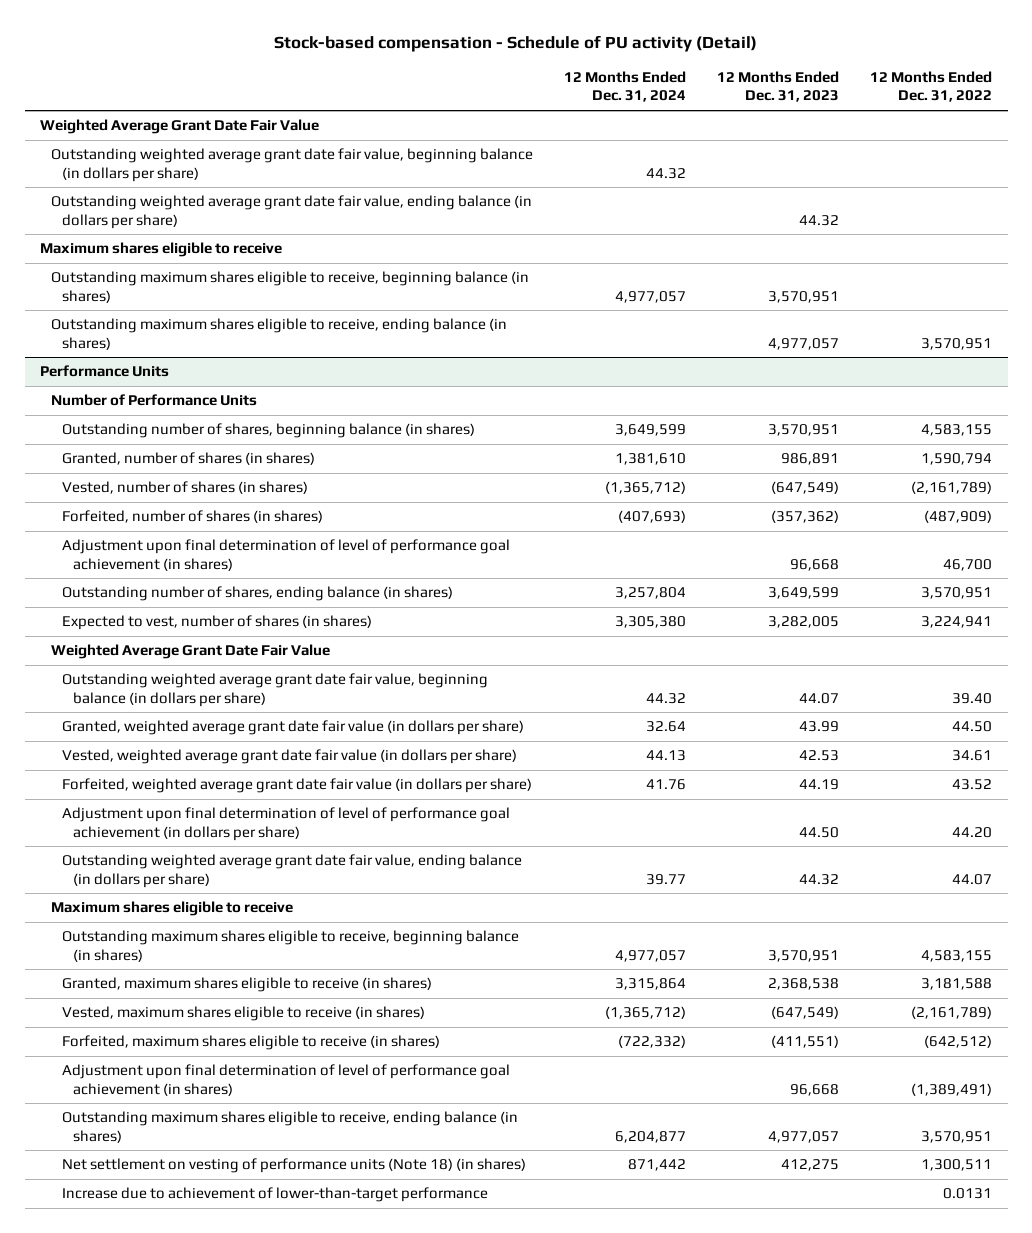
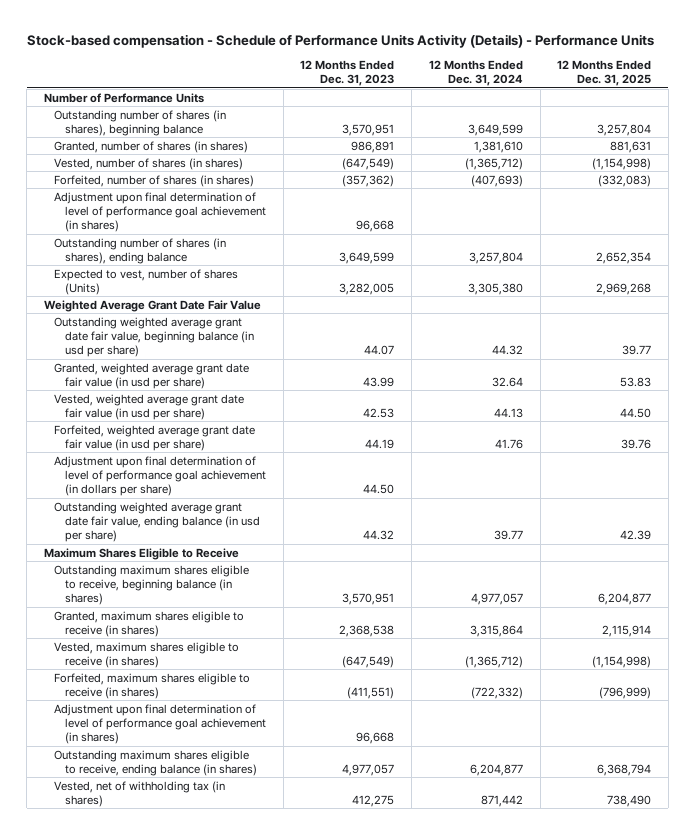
- Stock-based compensation - Schedule of PU activity (Detail)
+ Stock-based compensation - Schedule of Performance Units Activity (Details) - Performance Units
- | 12 Months Ended Dec. 31, 2024 | 12 Months Ended Dec. 31, 2023 | 12 Months Ended Dec. 31, 2022
+ | 12 Months Ended Dec. 31, 2023 | 12 Months Ended Dec. 31, 2024 | 12 Months Ended Dec. 31, 2025
- Weighted Average Grant Date Fair Value
- Outstanding weighted average grant date fair value, beginning balance (in dollars per share) | 44.32 | |
- Outstanding weighted average grant date fair value, ending balance (in dollars per share) | | 44.32 |
- Maximum shares eligible to receive
- Outstanding maximum shares eligible to receive, beginning balance (in shares) | 4,977,057 | 3,570,951 |
- Outstanding maximum shares eligible to receive, ending balance (in shares) | | 4,977,057 | 3,570,951
- Performance Units
- Outstanding number of shares, beginning balance (in shares) | 3,649,599 | 3,570,951 | 4,583,155
+ Outstanding number of shares (in shares), beginning balance | 3,570,951 | 3,649,599 | 3,257,804
- Outstanding number of shares, ending balance (in shares) | 3,257,804 | 3,649,599 | 3,570,951
- Expected to vest, number of shares (in shares) | 3,305,380 | 3,282,005 | 3,224,941
+ Outstanding number of shares (in shares), ending balance | 3,649,599 | 3,257,804 | 2,652,354
+ Expected to vest, number of shares (Units) | 3,282,005 | 3,305,380 | 2,969,268
- Outstanding weighted average grant date fair value, beginning balance (in dollars per share) | 44.32 | 44.07 | 39.40
- Granted, weighted average grant date fair value (in dollars per share) | 32.64 | 43.99 | 44.50
- Vested, weighted average grant date fair value (in dollars per share) | 44.13 | 42.53 | 34.61
- Forfeited, weighted average grant date fair value (in dollars per share) | 41.76 | 44.19 | 43.52
+ Outstanding weighted average grant date fair value, beginning balance (in usd per share) | 44.07 | 44.32 | 39.77
+ Granted, weighted average grant date fair value (in usd per share) | 43.99 | 32.64 | 53.83
+ Vested, weighted average grant date fair value (in usd per share) | 42.53 | 44.13 | 44.50
+ Forfeited, weighted average grant date fair value (in usd per share) | 44.19 | 41.76 | 39.76
- Outstanding weighted average grant date fair value, ending balance (in dollars per share) | 39.77 | 44.32 | 44.07
- Maximum shares eligible to receive
+ Outstanding weighted average grant date fair value, ending balance (in usd per share) | 44.32 | 39.77 | 42.39
+ Maximum Shares Eligible to Receive
- Net settlement on vesting of performance units (Note 18) (in shares) | 871,442 | 412,275 | 1,300,511
- Increase due to achievement of lower-than-target performance | | | 0.0131
+ Vested, net of withholding tax (in shares) | 412,275 | 871,442 | 738,490

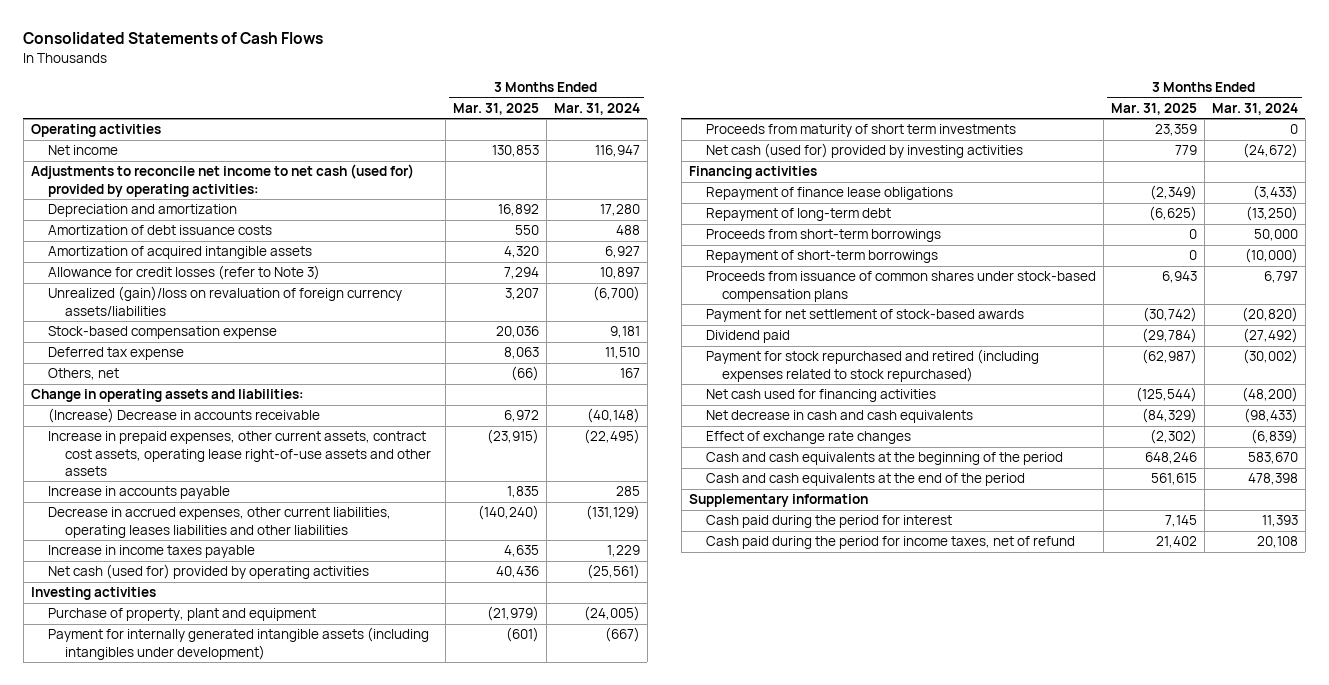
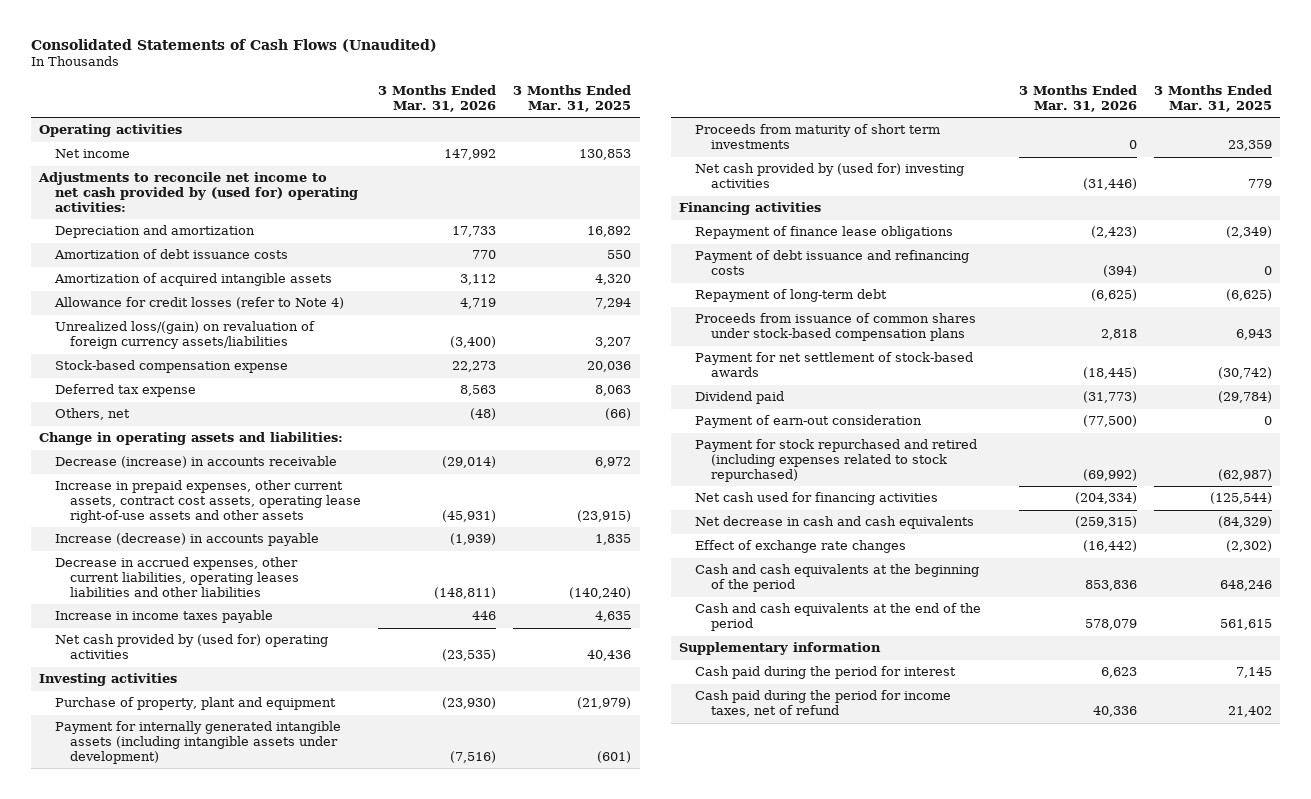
- Consolidated Statements of Cash Flows
+ Consolidated Statements of Cash Flows (Unaudited)
- | 3 Months Ended Mar. 31, 2025 | 3 Months Ended Mar. 31, 2024
+ | 3 Months Ended Mar. 31, 2026 | 3 Months Ended Mar. 31, 2025
- Adjustments to reconcile net income to net cash (used for) provided by operating activities:
+ Adjustments to reconcile net income to net cash provided by (used for) operating activities:
- Allowance for credit losses (refer to Note 3) | 7,294 | 10,897
- Unrealized (gain)/loss on revaluation of foreign currency assets/liabilities | 3,207 | (6,700)
+ Allowance for credit losses (refer to Note 4) | 4,719 | 7,294
+ Unrealized loss/(gain) on revaluation of foreign currency assets/liabilities | (3,400) | 3,207
- (Increase) Decrease in accounts receivable | 6,972 | (40,148)
+ Decrease (increase) in accounts receivable | (29,014) | 6,972
- Increase in accounts payable | 1,835 | 285
+ Increase (decrease) in accounts payable | (1,939) | 1,835
- Net cash (used for) provided by operating activities | 40,436 | (25,561)
+ Net cash provided by (used for) operating activities | (23,535) | 40,436
- Payment for internally generated intangible assets (including intangibles under development) | (601) | (667)
+ Payment for internally generated intangible assets (including intangible assets under development) | (7,516) | (601)
- Net cash (used for) provided by investing activities | 779 | (24,672)
+ Net cash provided by (used for) investing activities | (31,446) | 779
+ Payment of debt issuance and refinancing costs | (394) | 0
- Proceeds from short-term borrowings | 0 | 50,000
- Repayment of short-term borrowings | 0 | (10,000)
+ Payment of earn-out consideration | (77,500) | 0

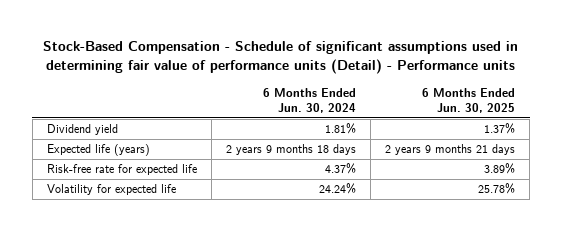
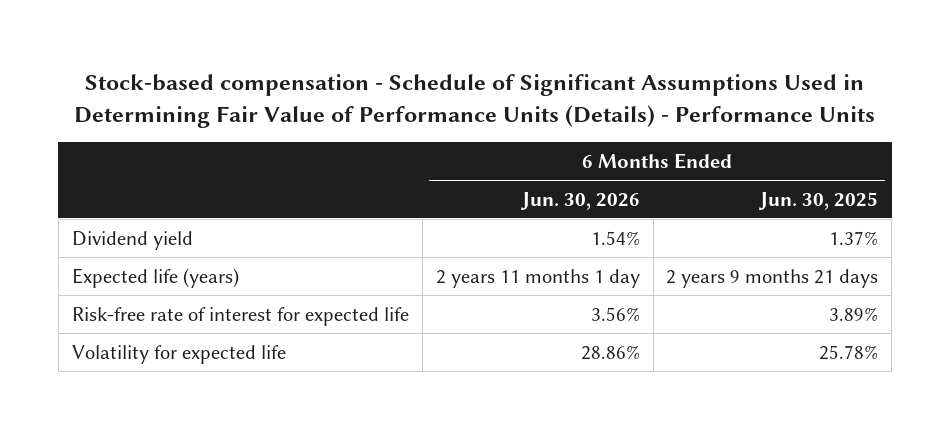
- Stock-Based Compensation - Schedule of significant assumptions used in determining fair value of performance units (Detail) - Performance units
+ Stock-based compensation - Schedule of Significant Assumptions Used in Determining Fair Value of Performance Units (Details) - Performance Units
- | 6 Months Ended Jun. 30, 2024 | 6 Months Ended Jun. 30, 2025
+ | 6 Months Ended Jun. 30, 2026 | 6 Months Ended Jun. 30, 2025
- Risk-free rate for expected life | 4.37% | 3.89%
+ Risk-free rate of interest for expected life | 3.56% | 3.89%

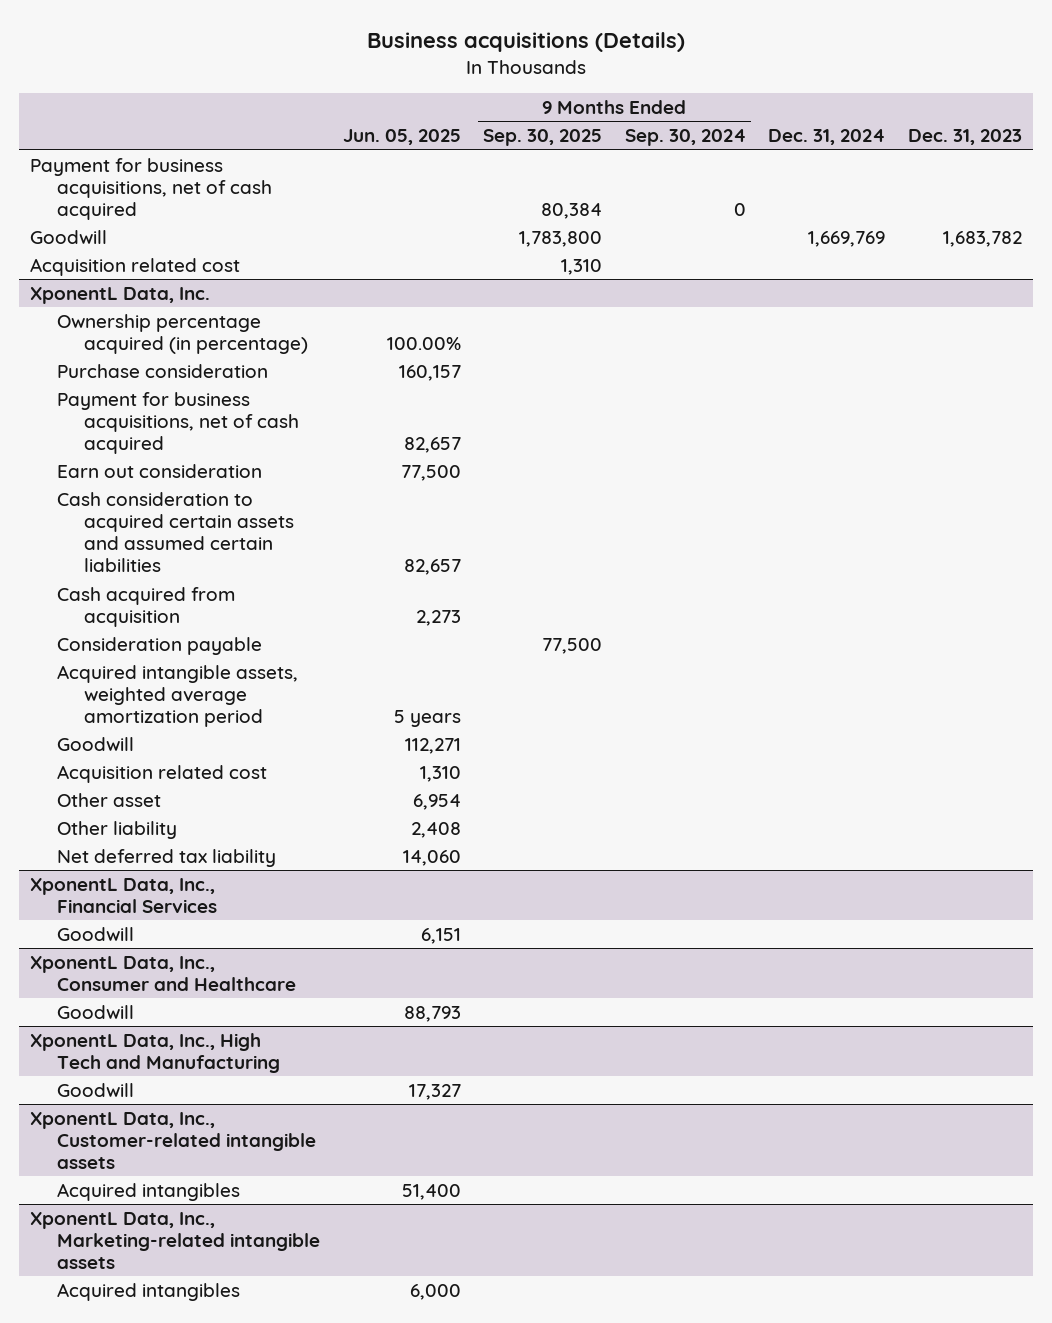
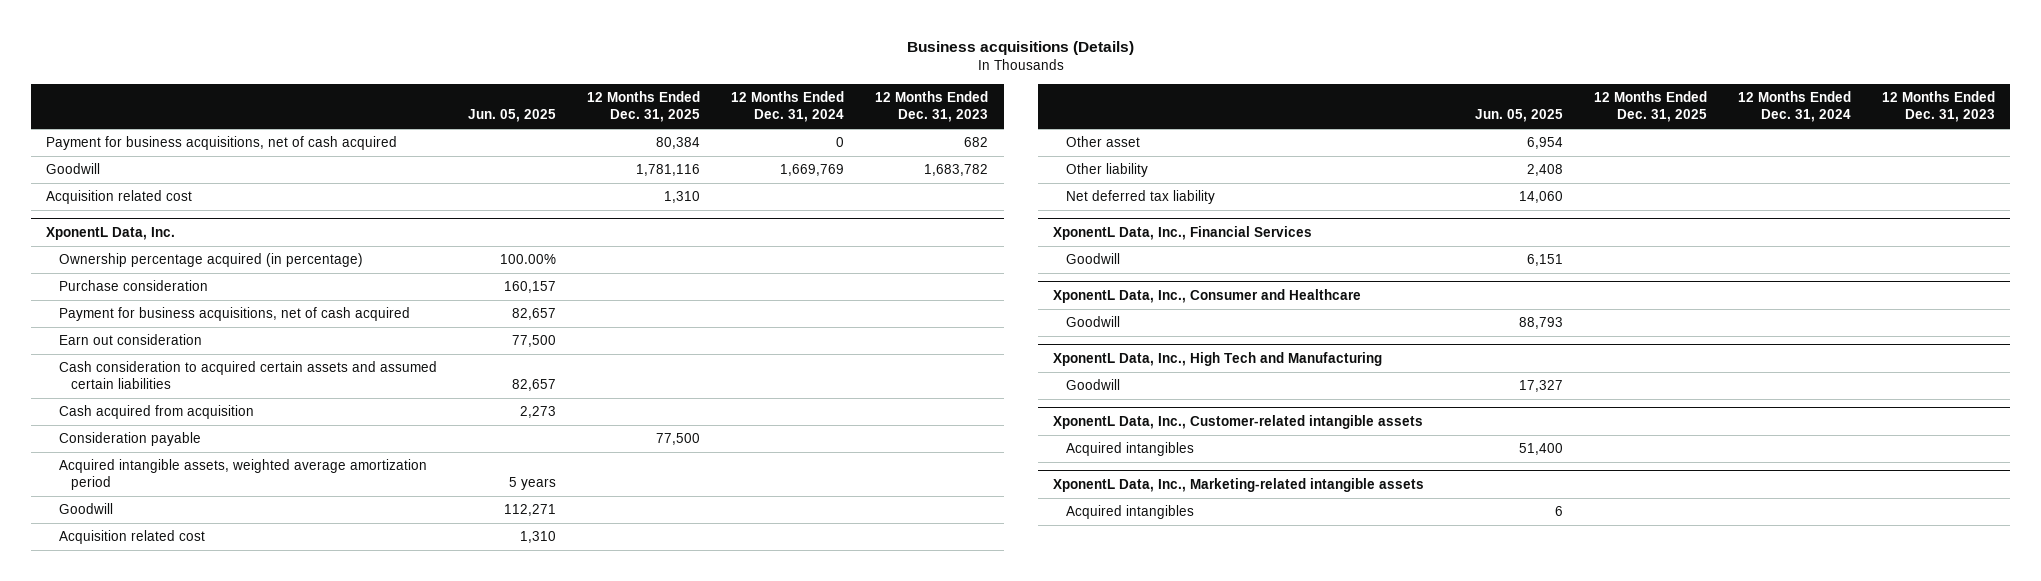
- | Jun. 05, 2025 | 9 Months Ended Sep. 30, 2025 | 9 Months Ended Sep. 30, 2024 | Dec. 31, 2024 | Dec. 31, 2023
+ | Jun. 05, 2025 | 12 Months Ended Dec. 31, 2025 | 12 Months Ended Dec. 31, 2024 | 12 Months Ended Dec. 31, 2023
@ XponentL Data, Inc., Marketing-related intangible assets
- Acquired intangibles | 6,000 | | | |
+ Acquired intangibles | 6 | | |

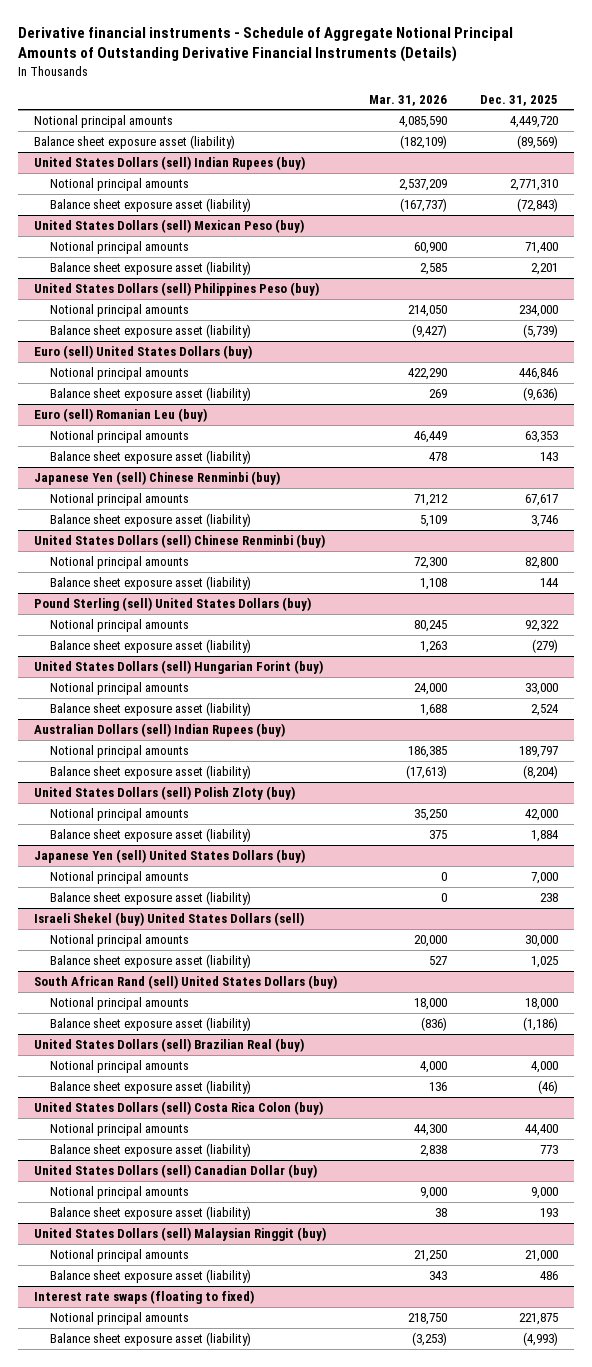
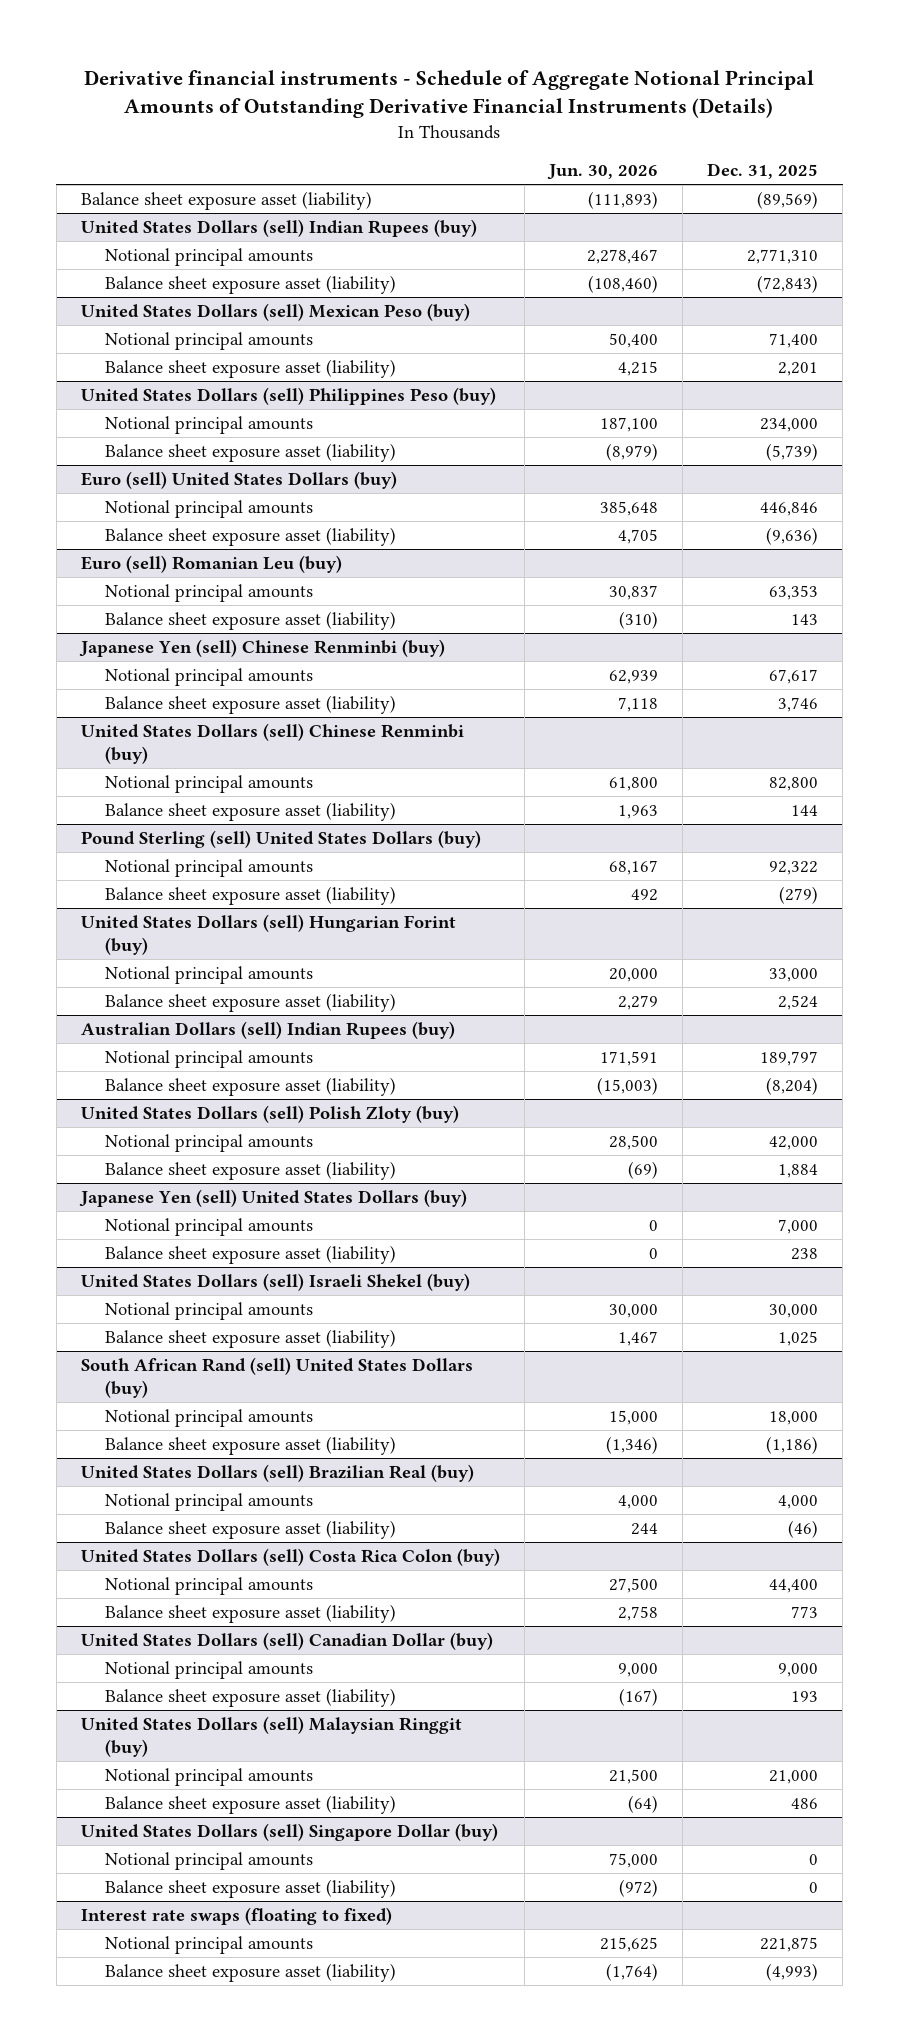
- | Mar. 31, 2026 | Dec. 31, 2025
+ | Jun. 30, 2026 | Dec. 31, 2025
- Notional principal amounts | 4,085,590 | 4,449,720
- Israeli Shekel (buy) United States Dollars (sell)
+ United States Dollars (sell) Israeli Shekel (buy)
+ United States Dollars (sell) Singapore Dollar (buy)
+ Notional principal amounts | 75,000 | 0
+ Balance sheet exposure asset (liability) | (972) | 0

